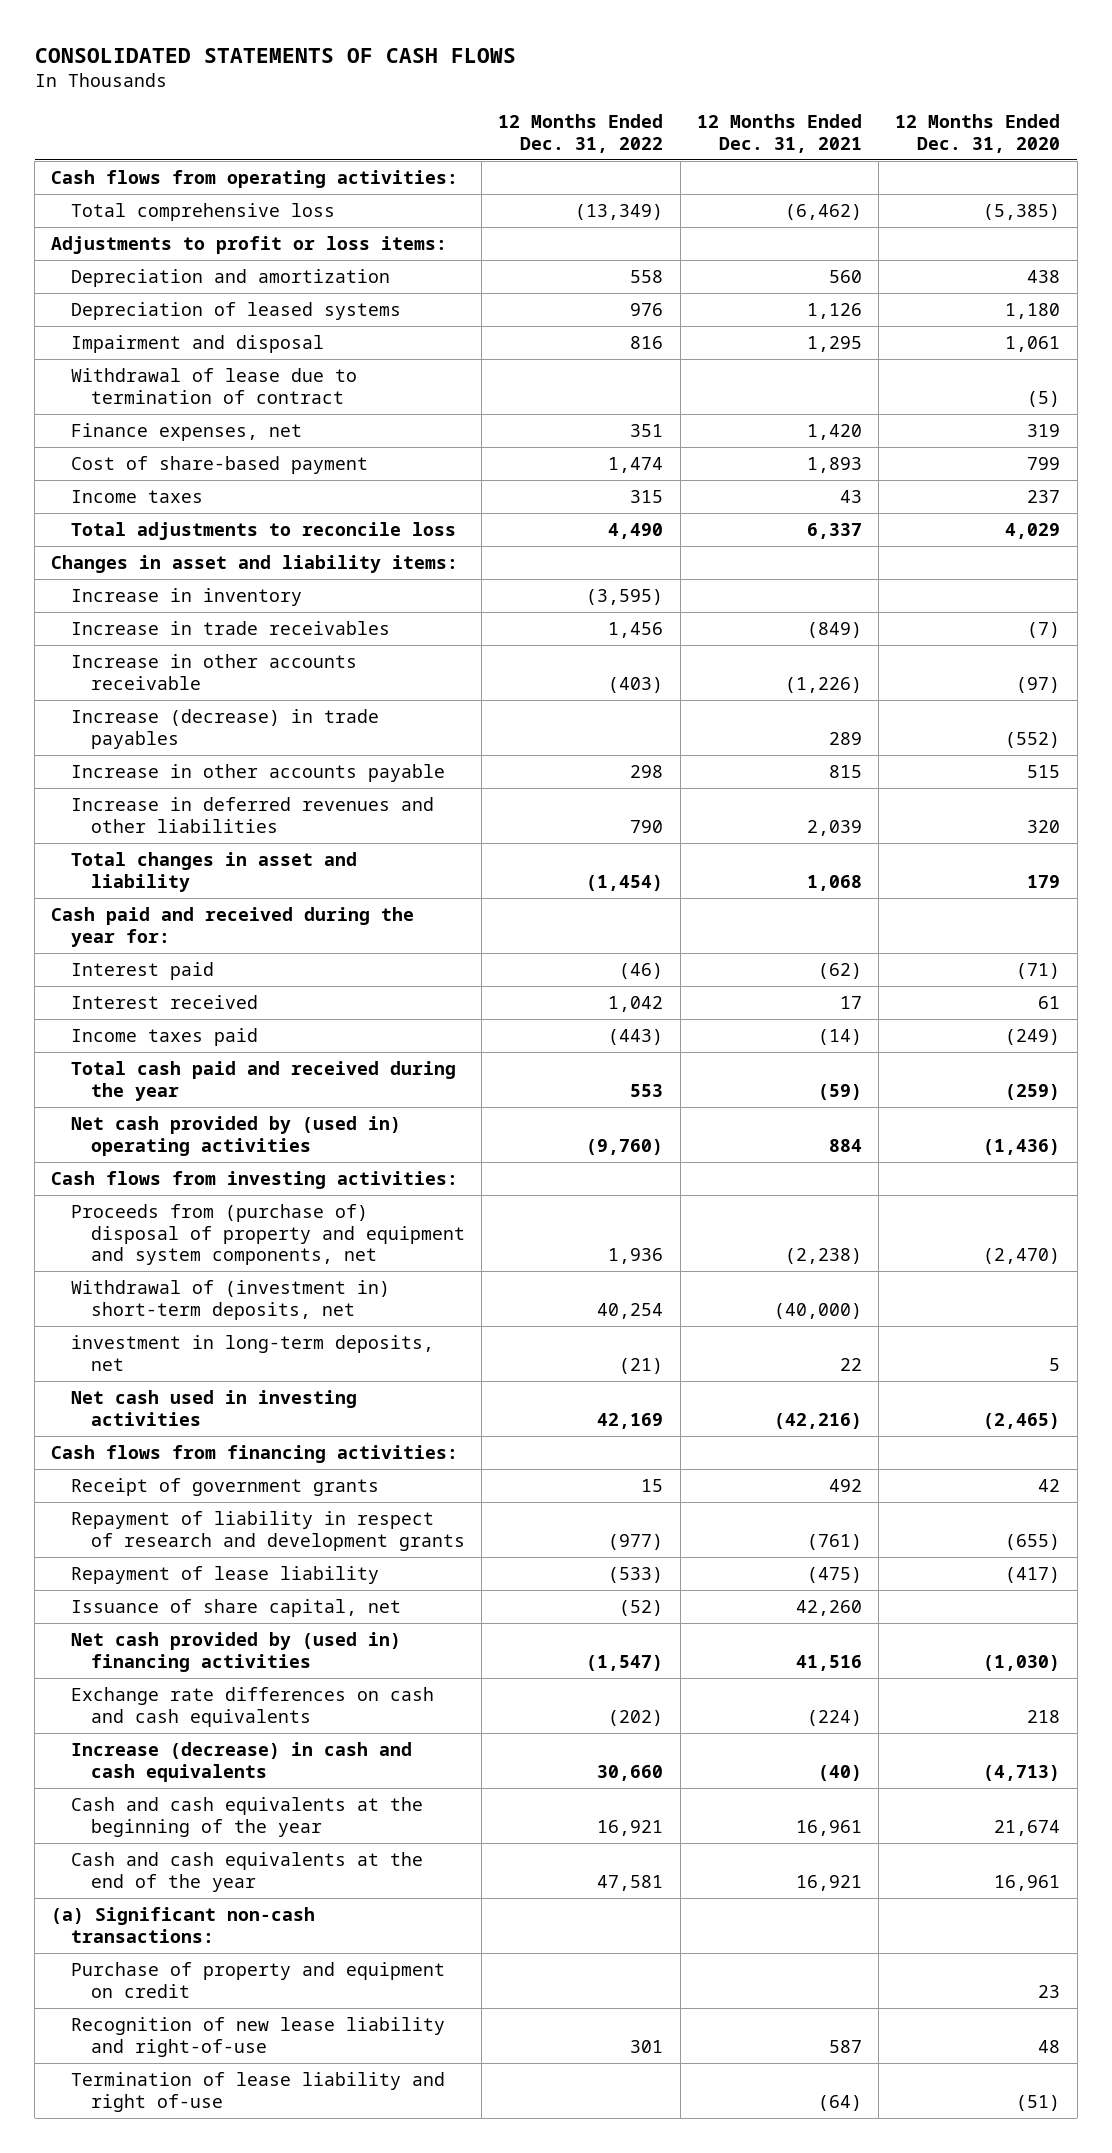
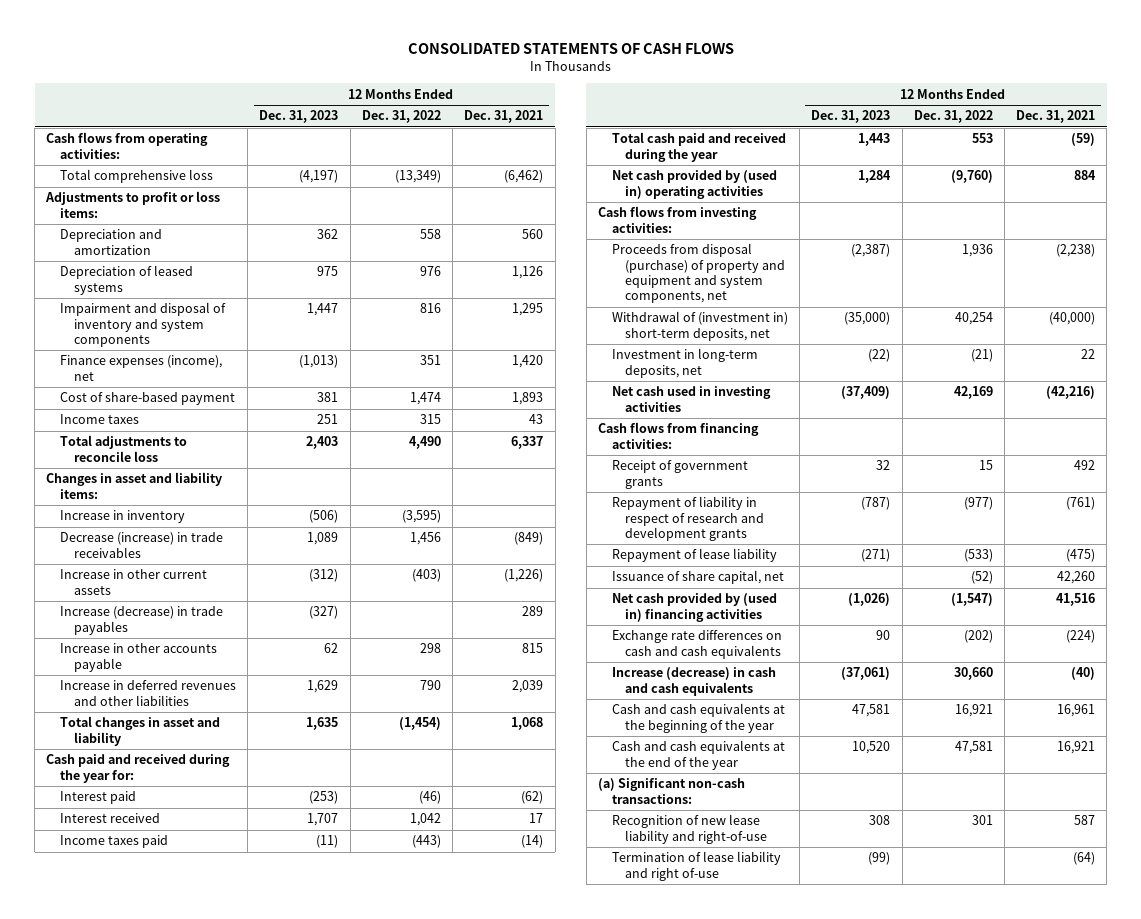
- | 12 Months Ended Dec. 31, 2022 | 12 Months Ended Dec. 31, 2021 | 12 Months Ended Dec. 31, 2020
+ | 12 Months Ended Dec. 31, 2023 | 12 Months Ended Dec. 31, 2022 | 12 Months Ended Dec. 31, 2021
- Impairment and disposal | 816 | 1,295 | 1,061
- Withdrawal of lease due to termination of contract | | | (5)
- Finance expenses, net | 351 | 1,420 | 319
+ Impairment and disposal of inventory and system components | 1,447 | 816 | 1,295
+ Finance expenses (income), net | (1,013) | 351 | 1,420
- Increase in trade receivables | 1,456 | (849) | (7)
- Increase in other accounts receivable | (403) | (1,226) | (97)
+ Decrease (increase) in trade receivables | 1,089 | 1,456 | (849)
+ Increase in other current assets | (312) | (403) | (1,226)
- Proceeds from (purchase of) disposal of property and equipment and system components, net | 1,936 | (2,238) | (2,470)
+ Proceeds from disposal (purchase) of property and equipment and system components, net | (2,387) | 1,936 | (2,238)
- investment in long-term deposits, net | (21) | 22 | 5
+ Investment in long-term deposits, net | (22) | (21) | 22
- Purchase of property and equipment on credit | | | 23

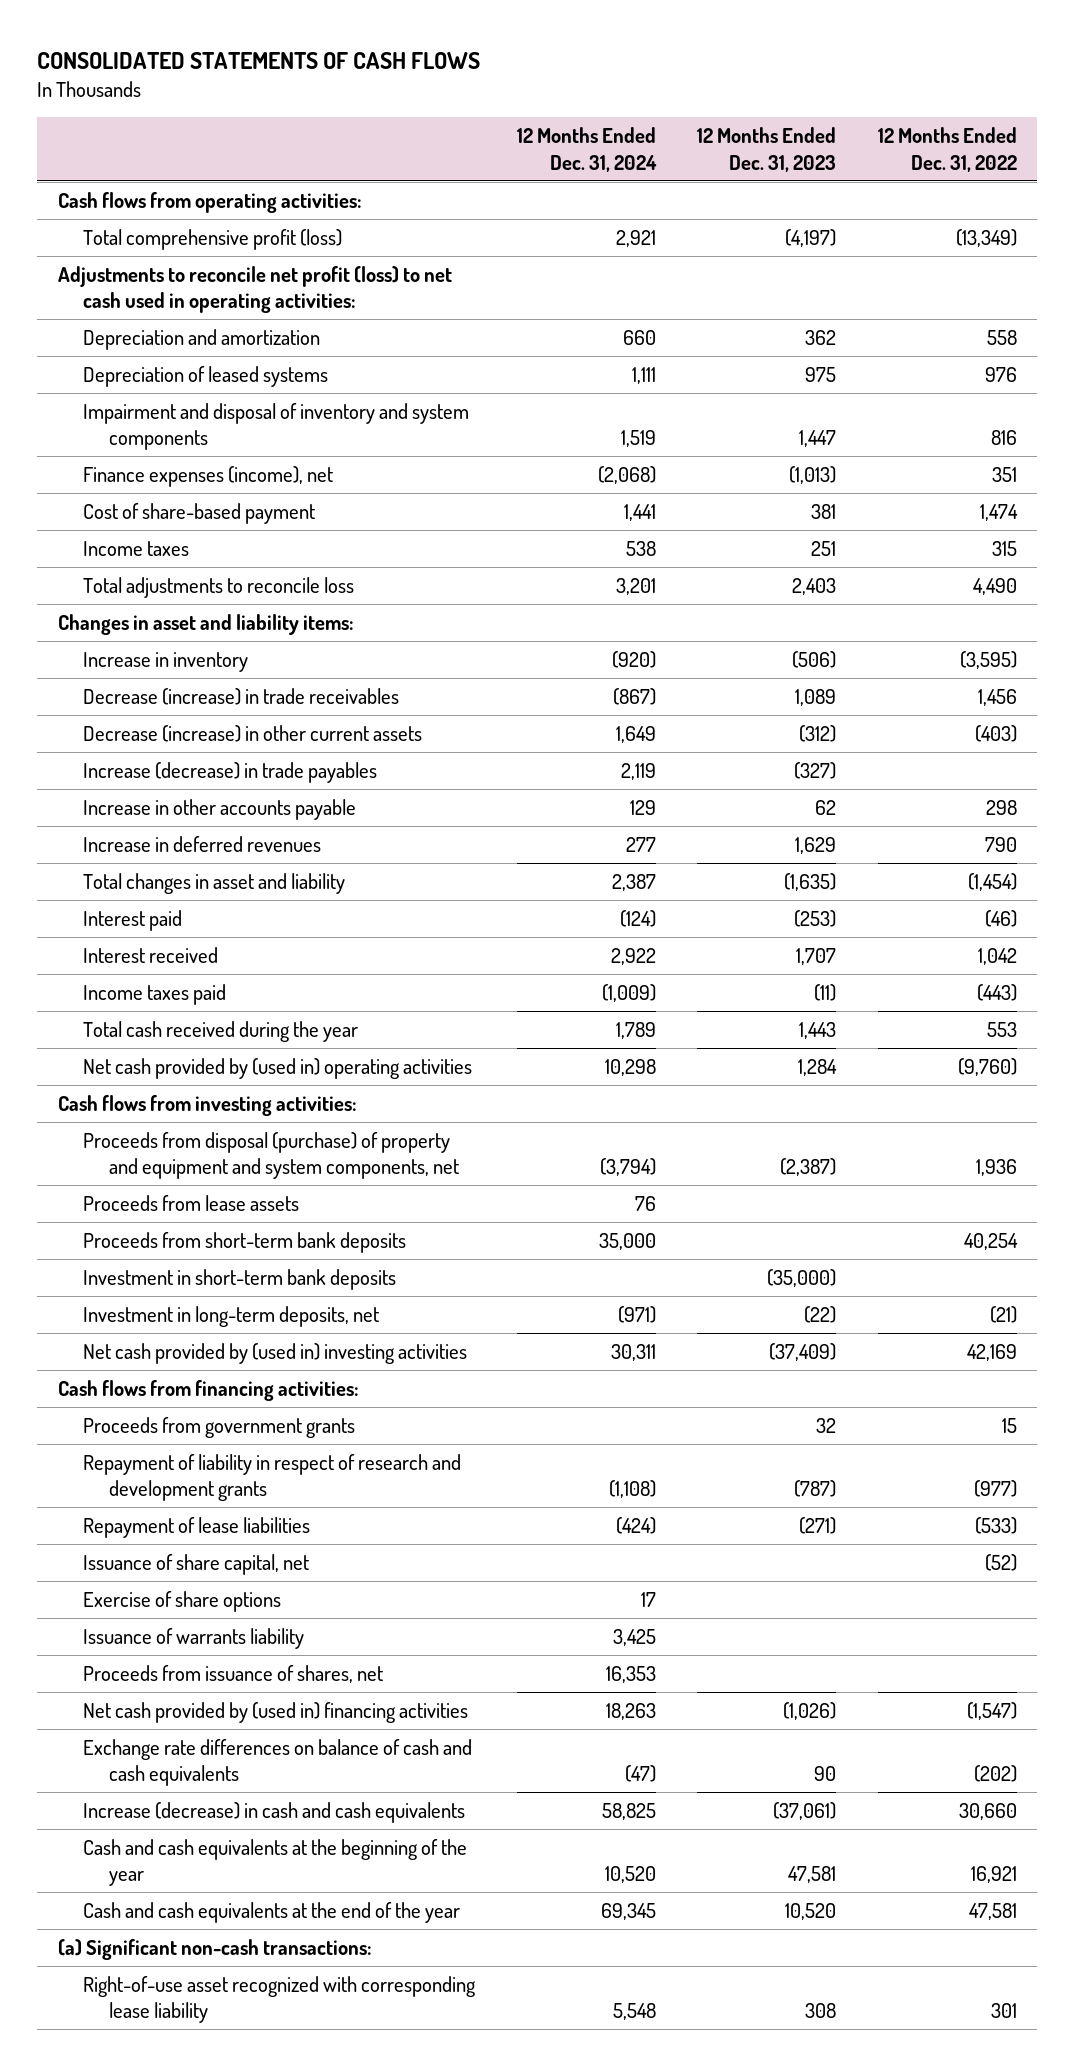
- | 12 Months Ended Dec. 31, 2023 | 12 Months Ended Dec. 31, 2022 | 12 Months Ended Dec. 31, 2021
+ | 12 Months Ended Dec. 31, 2024 | 12 Months Ended Dec. 31, 2023 | 12 Months Ended Dec. 31, 2022
- Total comprehensive loss | (4,197) | (13,349) | (6,462)
- Adjustments to profit or loss items:
+ Total comprehensive profit (loss) | 2,921 | (4,197) | (13,349)
+ Adjustments to reconcile net profit (loss) to net cash used in operating activities:
- Increase in other current assets | (312) | (403) | (1,226)
+ Decrease (increase) in other current assets | 1,649 | (312) | (403)
- Increase in deferred revenues and other liabilities | 1,629 | 790 | 2,039
- Total changes in asset and liability | 1,635 | (1,454) | 1,068
- Cash paid and received during the year for:
+ Increase in deferred revenues | 277 | 1,629 | 790
+ Total changes in asset and liability | 2,387 | (1,635) | (1,454)
- Total cash paid and received during the year | 1,443 | 553 | (59)
+ Total cash received during the year | 1,789 | 1,443 | 553
- Withdrawal of (investment in) short-term deposits, net | (35,000) | 40,254 | (40,000)
+ Proceeds from lease assets | 76 | |
+ Proceeds from short-term bank deposits | 35,000 | | 40,254
+ Investment in short-term bank deposits | | (35,000) |
- Net cash used in investing activities | (37,409) | 42,169 | (42,216)
+ Net cash provided by (used in) investing activities | 30,311 | (37,409) | 42,169
- Receipt of government grants | 32 | 15 | 492
+ Proceeds from government grants | | 32 | 15
- Repayment of lease liability | (271) | (533) | (475)
+ Repayment of lease liabilities | (424) | (271) | (533)
+ Exercise of share options | 17 | |
+ Issuance of warrants liability | 3,425 | |
+ Proceeds from issuance of shares, net | 16,353 | |
- Exchange rate differences on cash and cash equivalents | 90 | (202) | (224)
+ Exchange rate differences on balance of cash and cash equivalents | (47) | 90 | (202)
- Recognition of new lease liability and right-of-use | 308 | 301 | 587
- Termination of lease liability and right of-use | (99) | | (64)
+ Right-of-use asset recognized with corresponding lease liability | 5,548 | 308 | 301

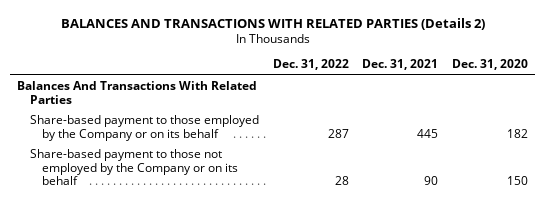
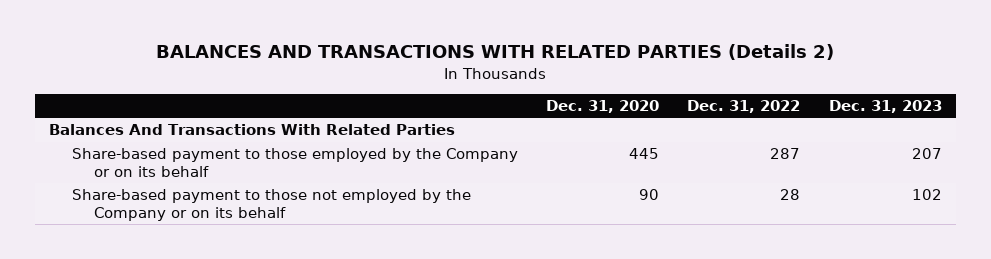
- | Dec. 31, 2022 | Dec. 31, 2021 | Dec. 31, 2020
+ | Dec. 31, 2020 | Dec. 31, 2022 | Dec. 31, 2023
- Share-based payment to those employed by the Company or on its behalf | 287 | 445 | 182
- Share-based payment to those not employed by the Company or on its behalf | 28 | 90 | 150
+ Share-based payment to those employed by the Company or on its behalf | 445 | 287 | 207
+ Share-based payment to those not employed by the Company or on its behalf | 90 | 28 | 102

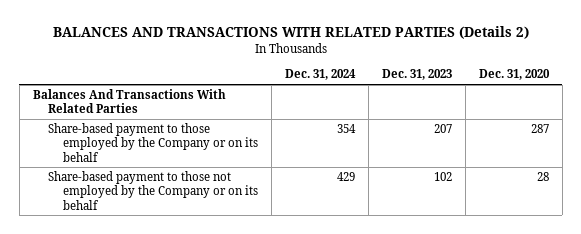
- | Dec. 31, 2020 | Dec. 31, 2022 | Dec. 31, 2023
+ | Dec. 31, 2024 | Dec. 31, 2023 | Dec. 31, 2020
- Share-based payment to those employed by the Company or on its behalf | 445 | 287 | 207
- Share-based payment to those not employed by the Company or on its behalf | 90 | 28 | 102
+ Share-based payment to those employed by the Company or on its behalf | 354 | 207 | 287
+ Share-based payment to those not employed by the Company or on its behalf | 429 | 102 | 28

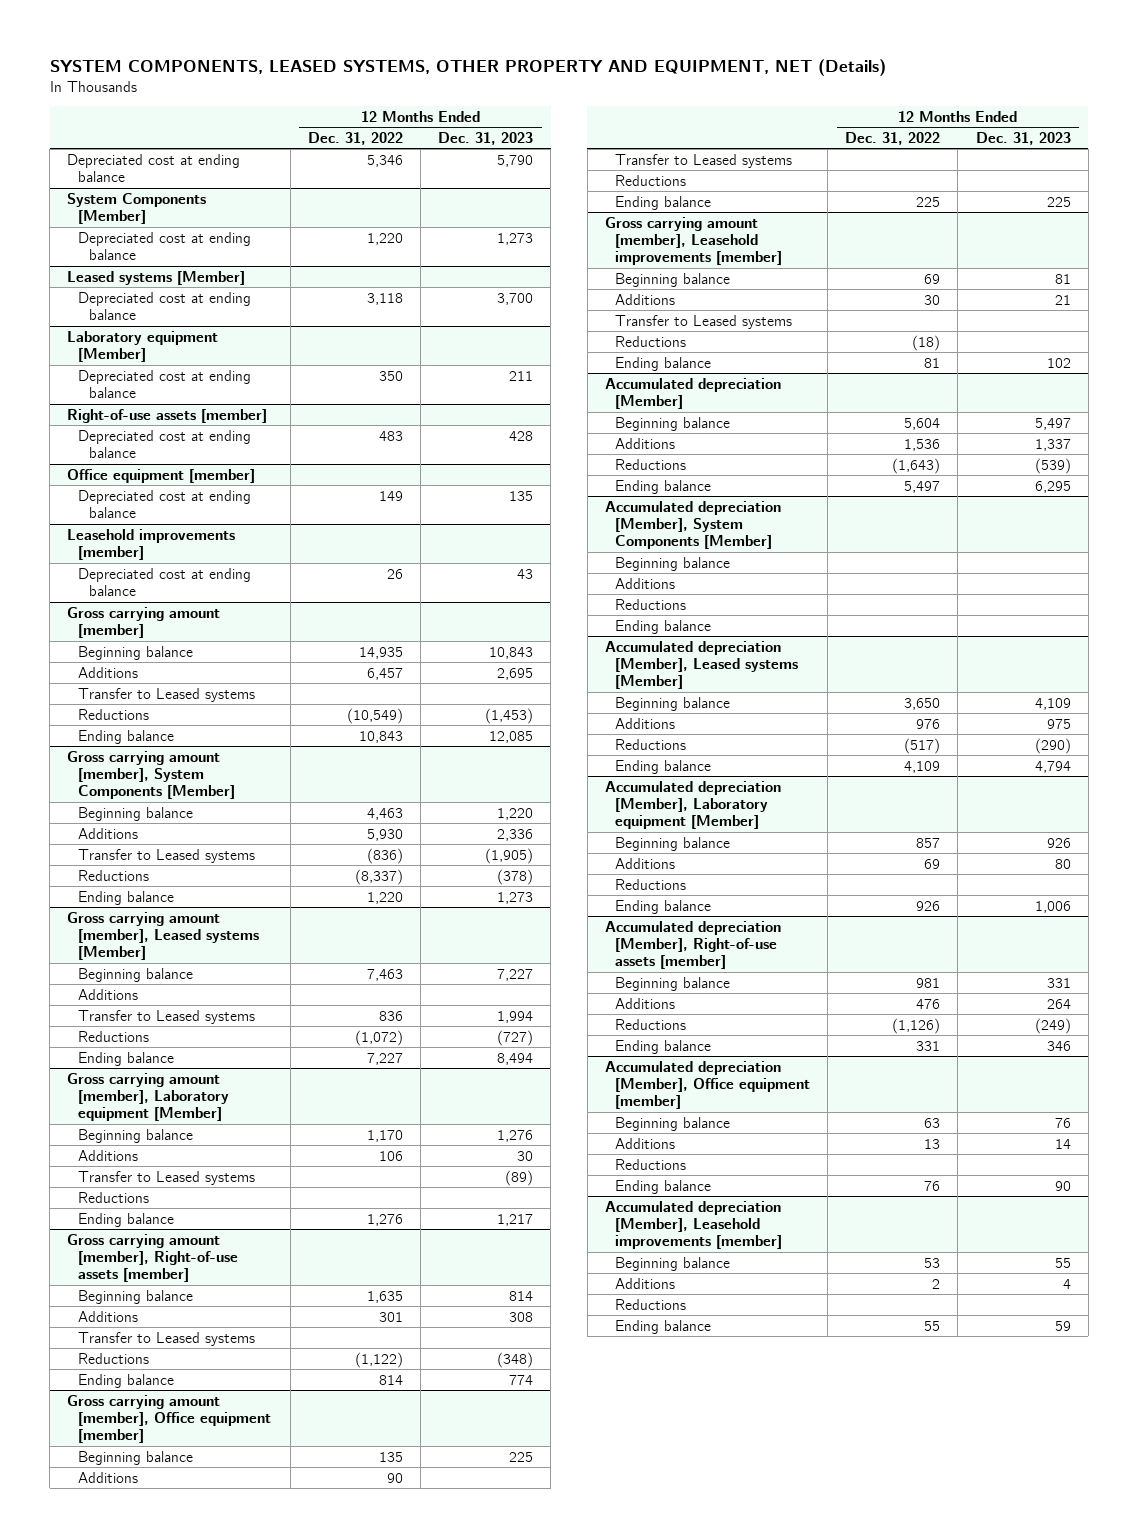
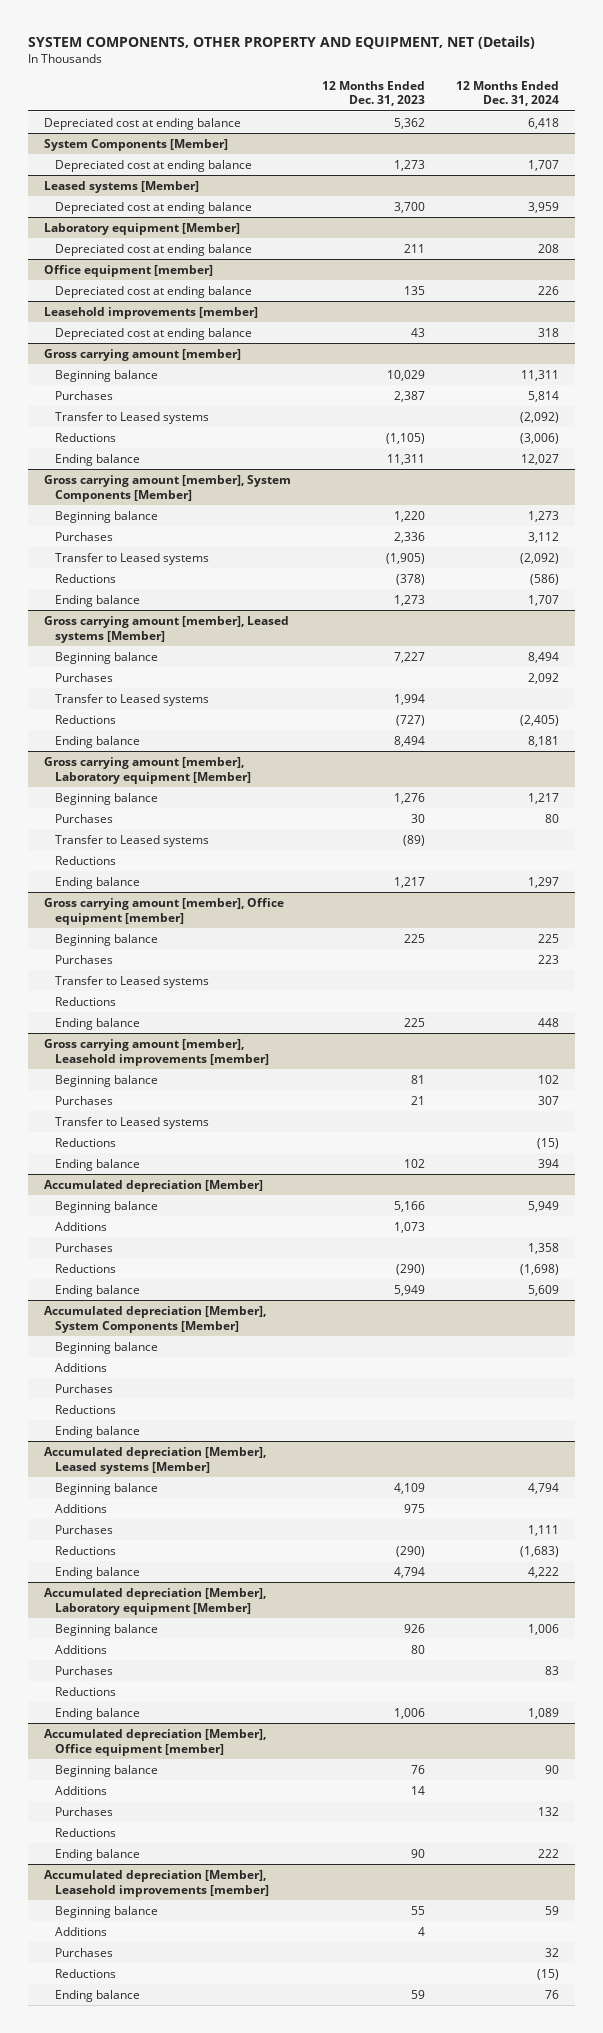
- SYSTEM COMPONENTS, LEASED SYSTEMS, OTHER PROPERTY AND EQUIPMENT, NET (Details)
+ SYSTEM COMPONENTS, OTHER PROPERTY AND EQUIPMENT, NET (Details)
- | 12 Months Ended Dec. 31, 2022 | 12 Months Ended Dec. 31, 2023
+ | 12 Months Ended Dec. 31, 2023 | 12 Months Ended Dec. 31, 2024
- Depreciated cost at ending balance | 5,346 | 5,790
+ Depreciated cost at ending balance | 5,362 | 6,418
- Right-of-use assets [member]
- Depreciated cost at ending balance | 483 | 428
@ Gross carrying amount [member]
- Beginning balance | 14,935 | 10,843
- Additions | 6,457 | 2,695
+ Beginning balance | 10,029 | 11,311
+ Purchases | 2,387 | 5,814
- Reductions | (10,549) | (1,453)
- Ending balance | 10,843 | 12,085
+ Reductions | (1,105) | (3,006)
+ Ending balance | 11,311 | 12,027
@ Gross carrying amount [member], System Components [Member]
- Additions | 5,930 | 2,336
+ Purchases | 2,336 | 3,112
@ Gross carrying amount [member], Leased systems [Member]
- Additions
+ Purchases | | 2,092
@ Gross carrying amount [member], Laboratory equipment [Member]
- Additions | 106 | 30
+ Purchases | 30 | 80
- Gross carrying amount [member], Right-of-use assets [member]
- Beginning balance | 1,635 | 814
- Additions | 301 | 308
- Transfer to Leased systems
- Reductions | (1,122) | (348)
- Ending balance | 814 | 774
@ Gross carrying amount [member], Office equipment [member]
- Additions | 90 |
+ Purchases | | 223
@ Gross carrying amount [member], Leasehold improvements [member]
- Additions | 30 | 21
+ Purchases | 21 | 307
@ Accumulated depreciation [Member]
- Beginning balance | 5,604 | 5,497
- Additions | 1,536 | 1,337
- Reductions | (1,643) | (539)
- Ending balance | 5,497 | 6,295
+ Beginning balance | 5,166 | 5,949
+ Additions | 1,073 |
+ Purchases | | 1,358
+ Reductions | (290) | (1,698)
+ Ending balance | 5,949 | 5,609
@ Accumulated depreciation [Member], System Components [Member]
+ Purchases
@ Accumulated depreciation [Member], Leased systems [Member]
+ Purchases | | 1,111
@ Accumulated depreciation [Member], Laboratory equipment [Member]
+ Purchases | | 83
- Accumulated depreciation [Member], Right-of-use assets [member]
- Beginning balance | 981 | 331
- Additions | 476 | 264
- Reductions | (1,126) | (249)
- Ending balance | 331 | 346
@ Accumulated depreciation [Member], Office equipment [member]
+ Purchases | | 132
@ Accumulated depreciation [Member], Leasehold improvements [member]
+ Purchases | | 32

